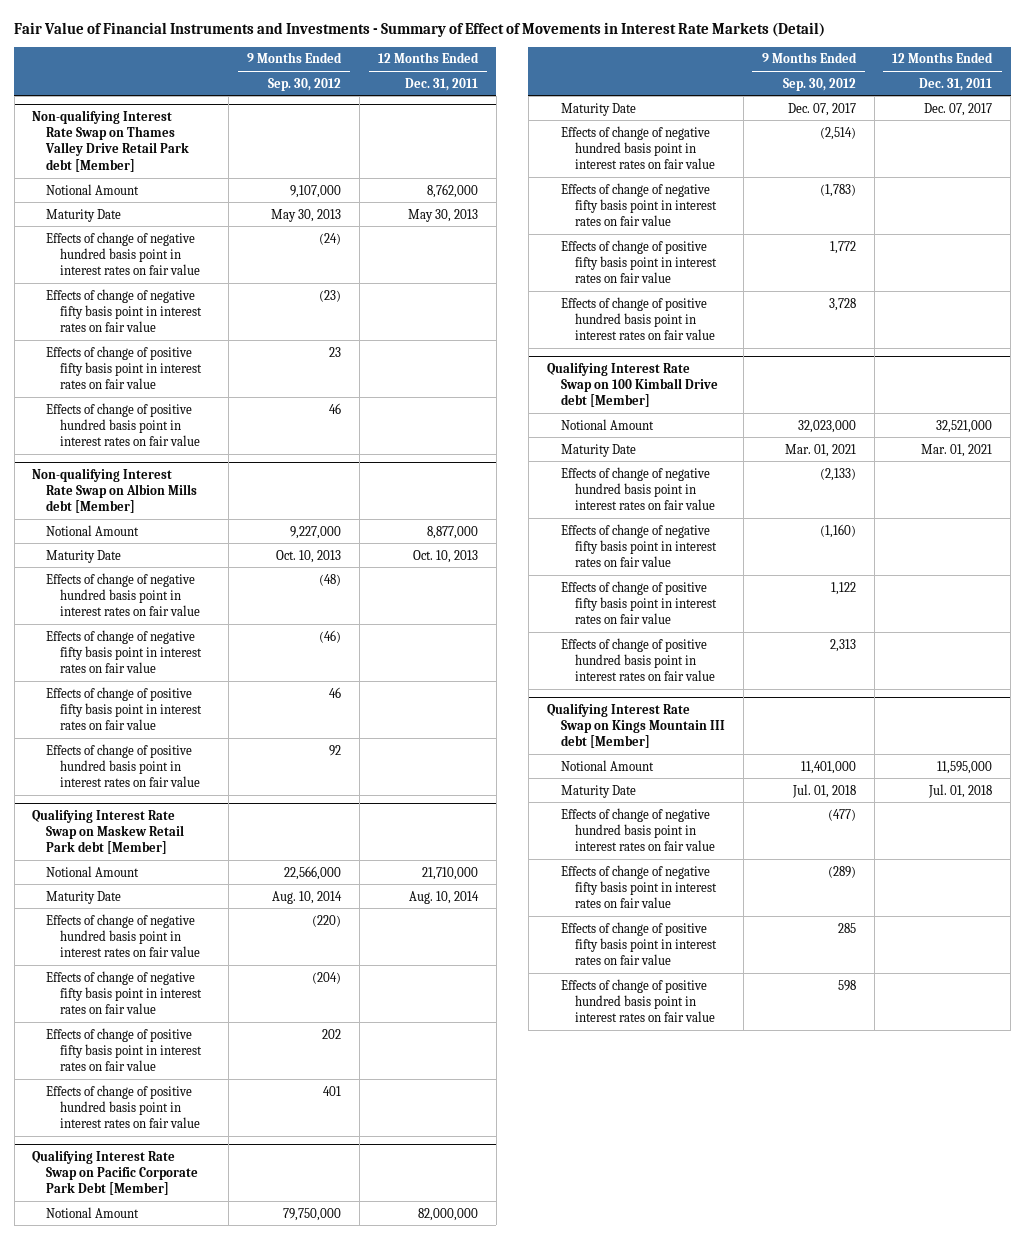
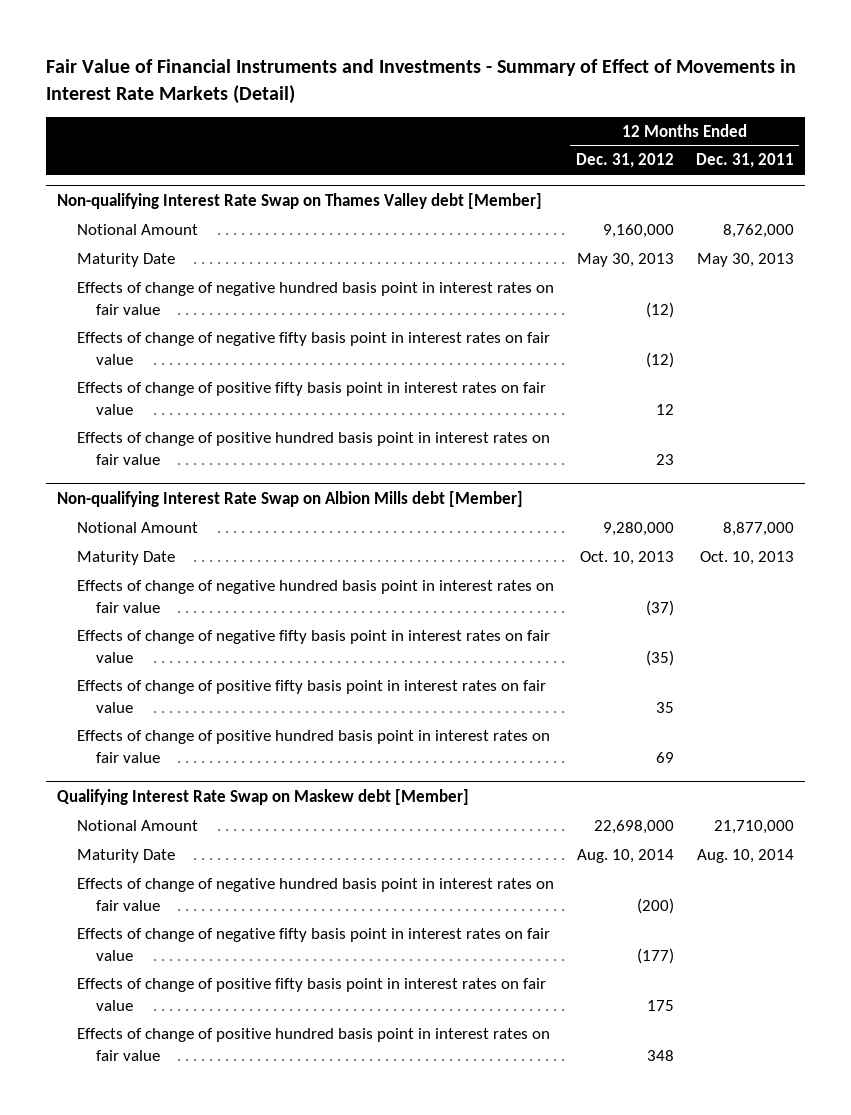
- | 9 Months Ended Sep. 30, 2012 | 12 Months Ended Dec. 31, 2011
+ | 12 Months Ended Dec. 31, 2012 | 12 Months Ended Dec. 31, 2011
- Non-qualifying Interest Rate Swap on Thames Valley Drive Retail Park debt [Member]
+ Non-qualifying Interest Rate Swap on Thames Valley debt [Member]
- Qualifying Interest Rate Swap on Maskew Retail Park debt [Member]
+ Qualifying Interest Rate Swap on Maskew debt [Member]
- Qualifying Interest Rate Swap on Pacific Corporate Park Debt [Member]
- Notional Amount | 79,750,000 | 82,000,000
- Maturity Date | Dec. 07, 2017 | Dec. 07, 2017
- Effects of change of negative hundred basis point in interest rates on fair value | (2,514) |
- Effects of change of negative fifty basis point in interest rates on fair value | (1,783) |
- Effects of change of positive fifty basis point in interest rates on fair value | 1,772 |
- Effects of change of positive hundred basis point in interest rates on fair value | 3,728 |
- Qualifying Interest Rate Swap on 100 Kimball Drive debt [Member]
- Notional Amount | 32,023,000 | 32,521,000
- Maturity Date | Mar. 01, 2021 | Mar. 01, 2021
- Effects of change of negative hundred basis point in interest rates on fair value | (2,133) |
- Effects of change of negative fifty basis point in interest rates on fair value | (1,160) |
- Effects of change of positive fifty basis point in interest rates on fair value | 1,122 |
- Effects of change of positive hundred basis point in interest rates on fair value | 2,313 |
- Qualifying Interest Rate Swap on Kings Mountain III debt [Member]
- Notional Amount | 11,401,000 | 11,595,000
- Maturity Date | Jul. 01, 2018 | Jul. 01, 2018
- Effects of change of negative hundred basis point in interest rates on fair value | (477) |
- Effects of change of negative fifty basis point in interest rates on fair value | (289) |
- Effects of change of positive fifty basis point in interest rates on fair value | 285 |
- Effects of change of positive hundred basis point in interest rates on fair value | 598 |

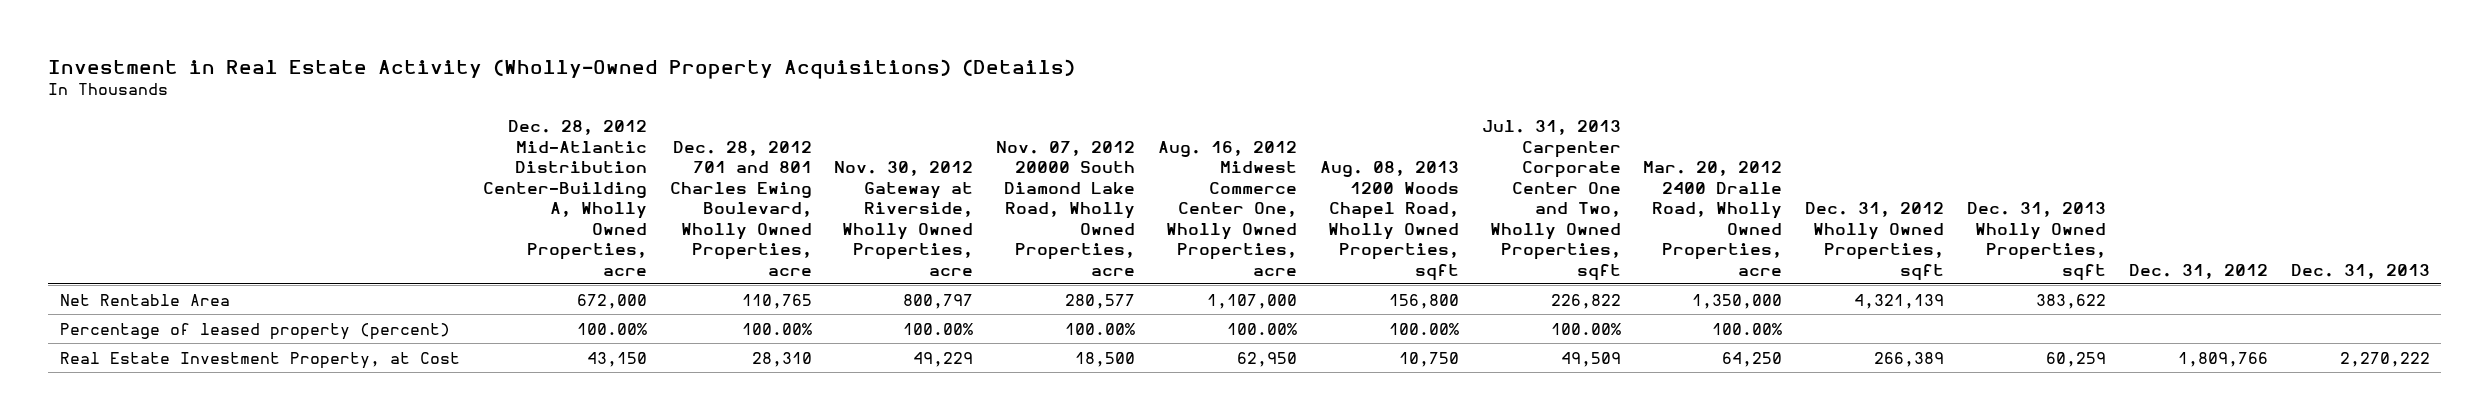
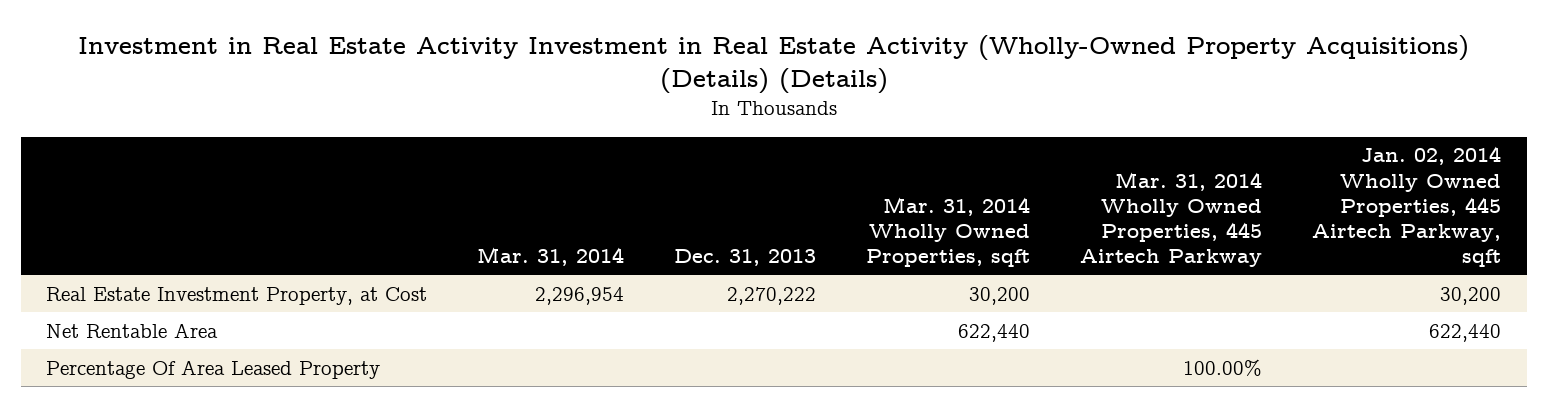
- Investment in Real Estate Activity (Wholly-Owned Property Acquisitions) (Details)
+ Investment in Real Estate Activity Investment in Real Estate Activity (Wholly-Owned Property Acquisitions) (Details) (Details)
- | Dec. 28, 2012 Mid-Atlantic Distribution Center-Building A, Wholly Owned Properties, acre | Dec. 28, 2012 701 and 801 Charles Ewing Boulevard, Wholly Owned Properties, acre | Nov. 30, 2012 Gateway at Riverside, Wholly Owned Properties, acre | Nov. 07, 2012 20000 South Diamond Lake Road, Wholly Owned Properties, acre | Aug. 16, 2012 Midwest Commerce Center One, Wholly Owned Properties, acre | Aug. 08, 2013 1200 Woods Chapel Road, Wholly Owned Properties, sqft | Jul. 31, 2013 Carpenter Corporate Center One and Two, Wholly Owned Properties, sqft | Mar. 20, 2012 2400 Dralle Road, Wholly Owned Properties, acre | Dec. 31, 2012 Wholly Owned Properties, sqft | Dec. 31, 2013 Wholly Owned Properties, sqft | Dec. 31, 2012 | Dec. 31, 2013
+ | Mar. 31, 2014 | Dec. 31, 2013 | Mar. 31, 2014 Wholly Owned Properties, sqft | Mar. 31, 2014 Wholly Owned Properties, 445 Airtech Parkway | Jan. 02, 2014 Wholly Owned Properties, 445 Airtech Parkway, sqft
- Percentage of leased property (percent) | 100.00% | 100.00% | 100.00% | 100.00% | 100.00% | 100.00% | 100.00% | 100.00% | | | |
moved down: Net Rentable Area | | | 622,440 | | 622,440
+ Percentage Of Area Leased Property | | | | 100.00% |

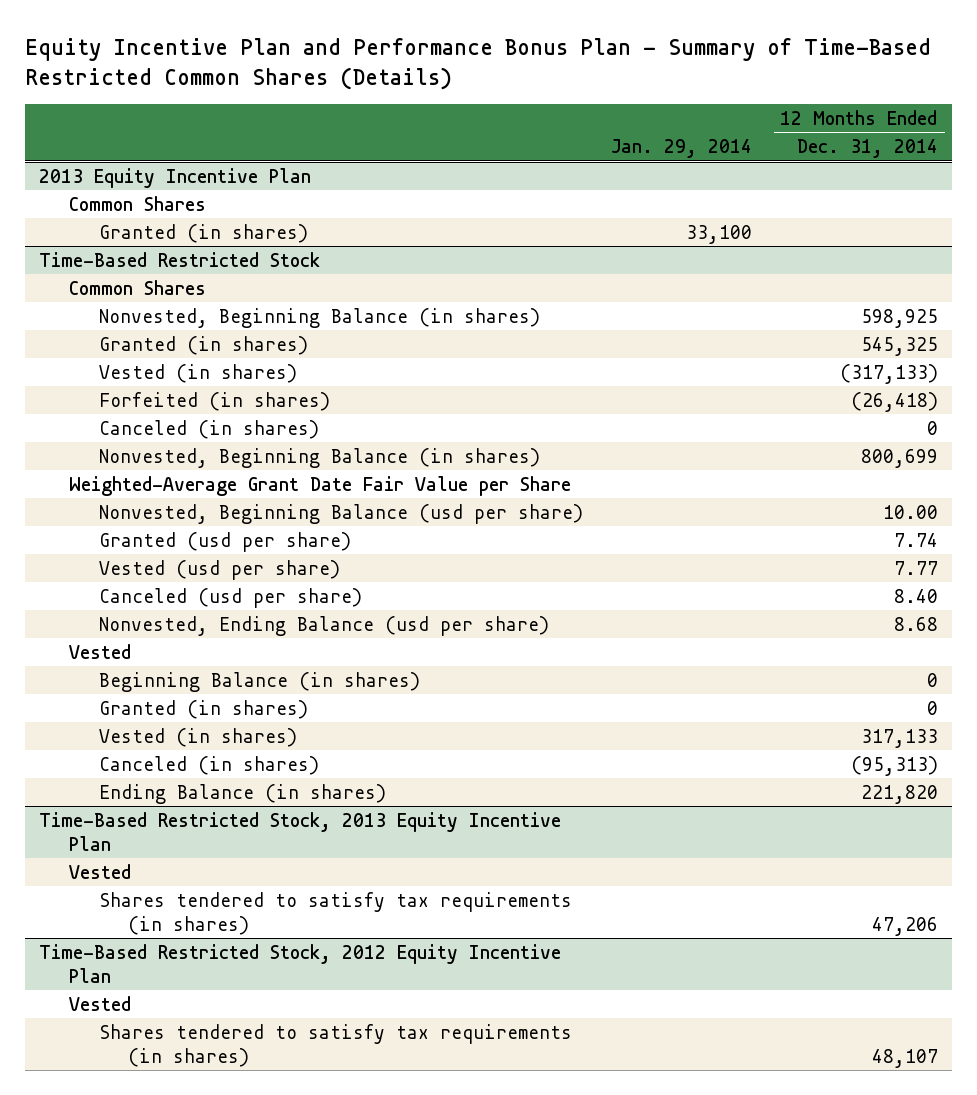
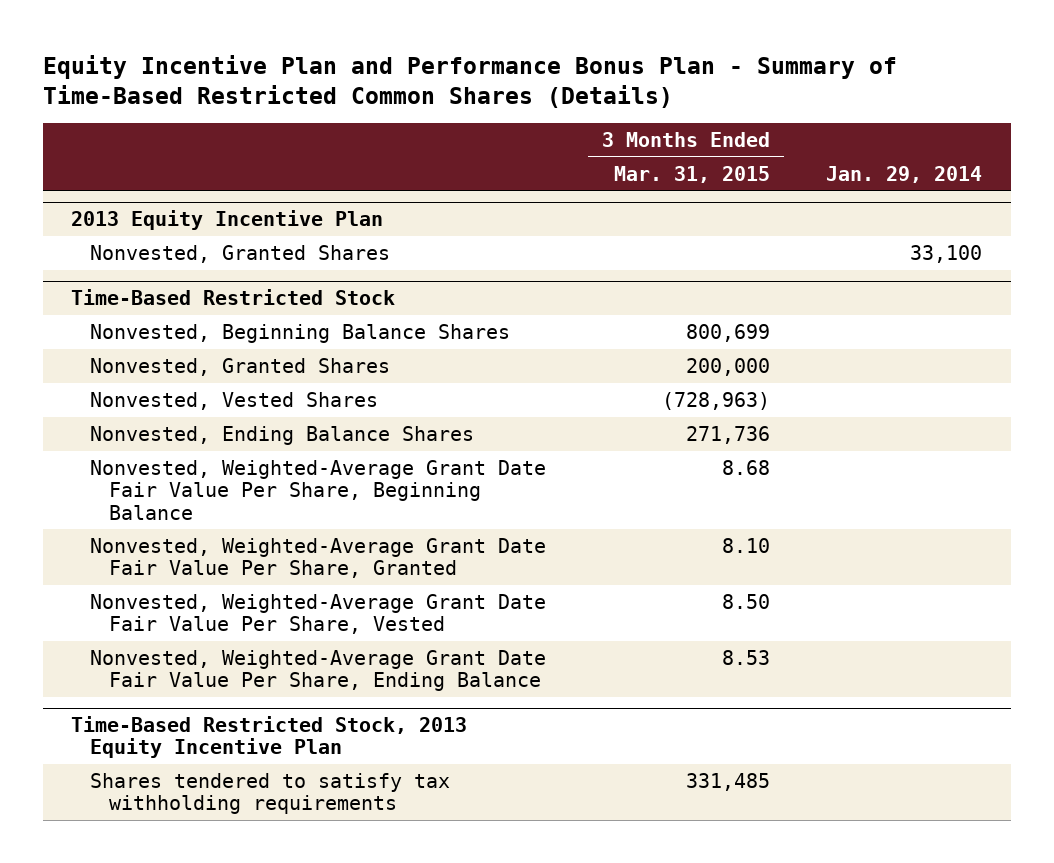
- | Jan. 29, 2014 | 12 Months Ended Dec. 31, 2014
+ | 3 Months Ended Mar. 31, 2015 | Jan. 29, 2014
@ 2013 Equity Incentive Plan
- Common Shares
- Granted (in shares) | 33,100 |
+ Nonvested, Granted Shares | | 33,100
@ Time-Based Restricted Stock
- Common Shares
- Nonvested, Beginning Balance (in shares) | | 598,925
- Granted (in shares) | | 545,325
- Vested (in shares) | | (317,133)
- Forfeited (in shares) | | (26,418)
- Canceled (in shares) | | 0
- Nonvested, Beginning Balance (in shares) | | 800,699
- Weighted-Average Grant Date Fair Value per Share
- Nonvested, Beginning Balance (usd per share) | | 10.00
- Granted (usd per share) | | 7.74
- Vested (usd per share) | | 7.77
- Canceled (usd per share) | | 8.40
- Nonvested, Ending Balance (usd per share) | | 8.68
- Vested
- Beginning Balance (in shares) | | 0
- Granted (in shares) | | 0
- Vested (in shares) | | 317,133
- Canceled (in shares) | | (95,313)
- Ending Balance (in shares) | | 221,820
+ Nonvested, Beginning Balance Shares | 800,699 |
+ Nonvested, Granted Shares | 200,000 |
+ Nonvested, Vested Shares | (728,963) |
+ Nonvested, Ending Balance Shares | 271,736 |
+ Nonvested, Weighted-Average Grant Date Fair Value Per Share, Beginning Balance | 8.68 |
+ Nonvested, Weighted-Average Grant Date Fair Value Per Share, Granted | 8.10 |
+ Nonvested, Weighted-Average Grant Date Fair Value Per Share, Vested | 8.50 |
+ Nonvested, Weighted-Average Grant Date Fair Value Per Share, Ending Balance | 8.53 |
@ Time-Based Restricted Stock, 2013 Equity Incentive Plan
- Vested
- Shares tendered to satisfy tax requirements (in shares) | | 47,206
- Time-Based Restricted Stock, 2012 Equity Incentive Plan
- Vested
- Shares tendered to satisfy tax requirements (in shares) | | 48,107
@ Time-Based Restricted Stock, 2013 Equity Incentive Plan
+ Shares tendered to satisfy tax withholding requirements | 331,485 |

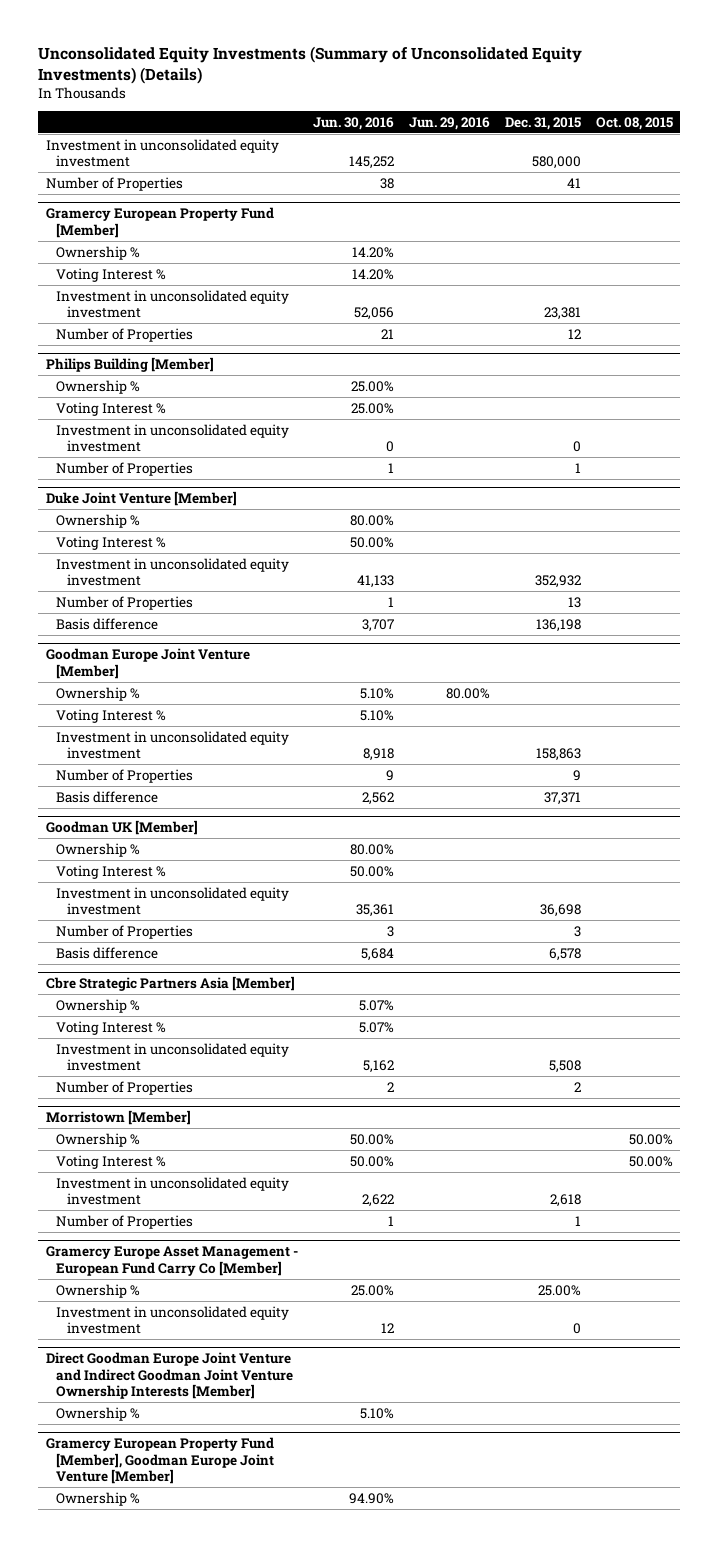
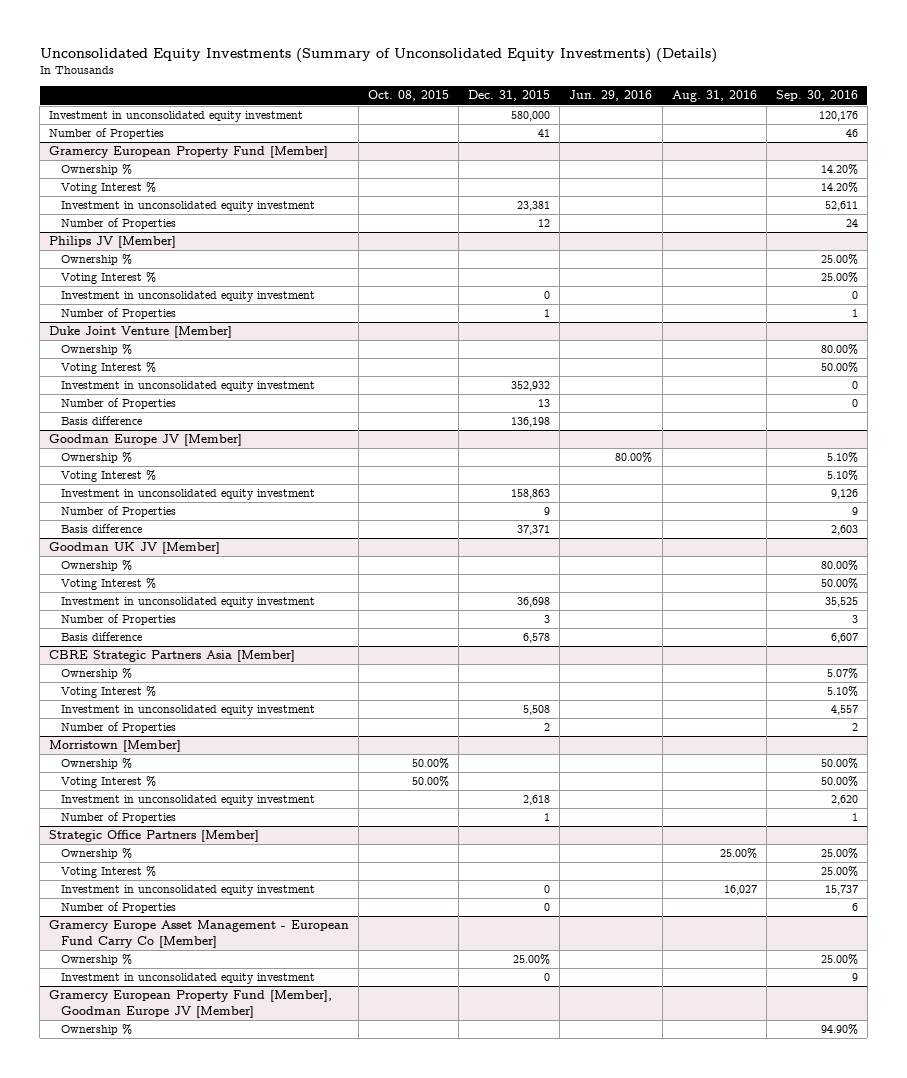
- | Jun. 30, 2016 | Jun. 29, 2016 | Dec. 31, 2015 | Oct. 08, 2015
+ | Oct. 08, 2015 | Dec. 31, 2015 | Jun. 29, 2016 | Aug. 31, 2016 | Sep. 30, 2016
- Philips Building [Member]
+ Philips JV [Member]
- Goodman Europe Joint Venture [Member]
+ Goodman Europe JV [Member]
- Goodman UK [Member]
+ Goodman UK JV [Member]
- Cbre Strategic Partners Asia [Member]
+ CBRE Strategic Partners Asia [Member]
+ Strategic Office Partners [Member]
+ Ownership % | | | | 25.00% | 25.00%
+ Voting Interest % | | | | | 25.00%
+ Investment in unconsolidated equity investment | | 0 | | 16,027 | 15,737
+ Number of Properties | | 0 | | | 6
- Direct Goodman Europe Joint Venture and Indirect Goodman Joint Venture Ownership Interests [Member]
- Ownership % | 5.10% | | |
- Gramercy European Property Fund [Member], Goodman Europe Joint Venture [Member]
+ Gramercy European Property Fund [Member], Goodman Europe JV [Member]

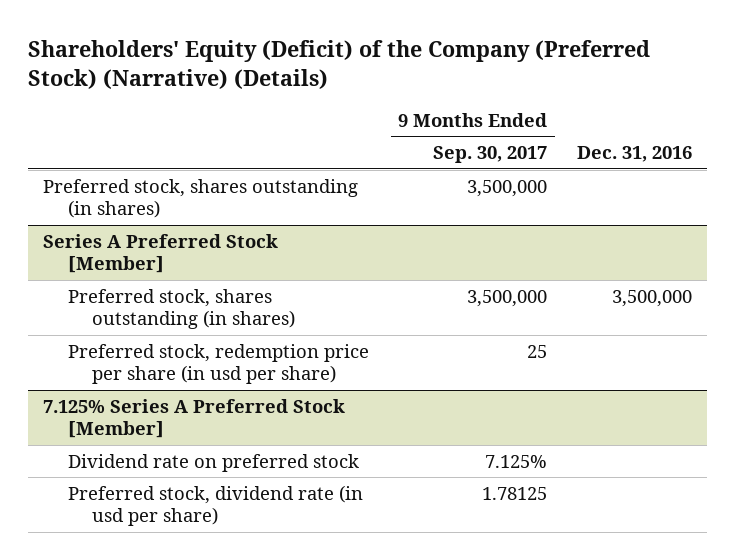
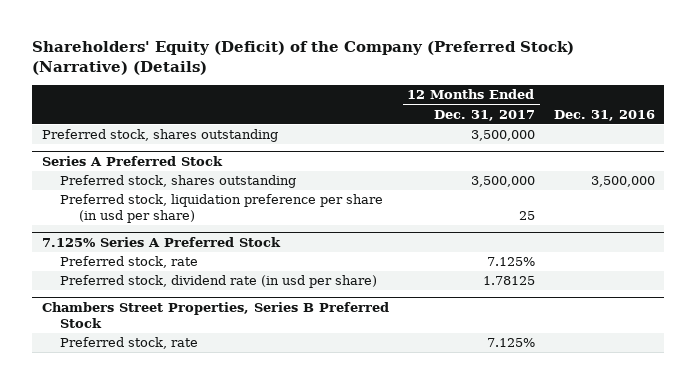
- | 9 Months Ended Sep. 30, 2017 | Dec. 31, 2016
+ | 12 Months Ended Dec. 31, 2017 | Dec. 31, 2016
- Preferred stock, shares outstanding (in shares) | 3,500,000 |
- Series A Preferred Stock [Member]
- Preferred stock, shares outstanding (in shares) | 3,500,000 | 3,500,000
- Preferred stock, redemption price per share (in usd per share) | 25 |
- 7.125% Series A Preferred Stock [Member]
- Dividend rate on preferred stock | 7.125% |
+ Preferred stock, shares outstanding | 3,500,000 |
+ Series A Preferred Stock
+ Preferred stock, shares outstanding | 3,500,000 | 3,500,000
+ Preferred stock, liquidation preference per share (in usd per share) | 25 |
+ 7.125% Series A Preferred Stock
+ Preferred stock, rate | 7.125% |
+ Chambers Street Properties, Series B Preferred Stock
+ Preferred stock, rate | 7.125% |

